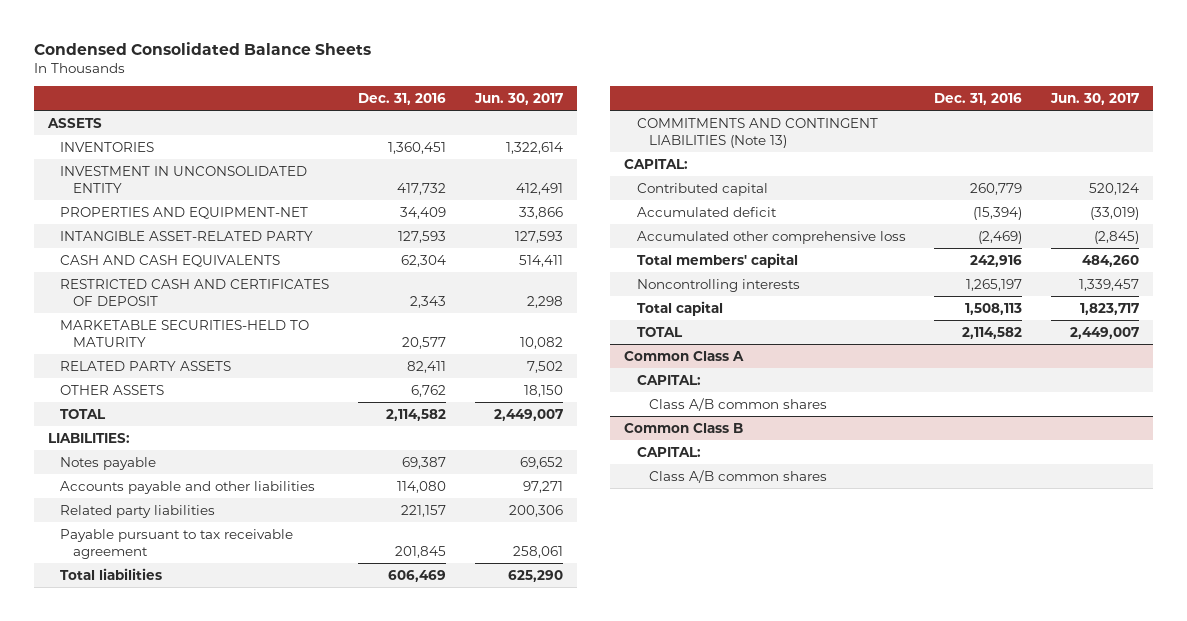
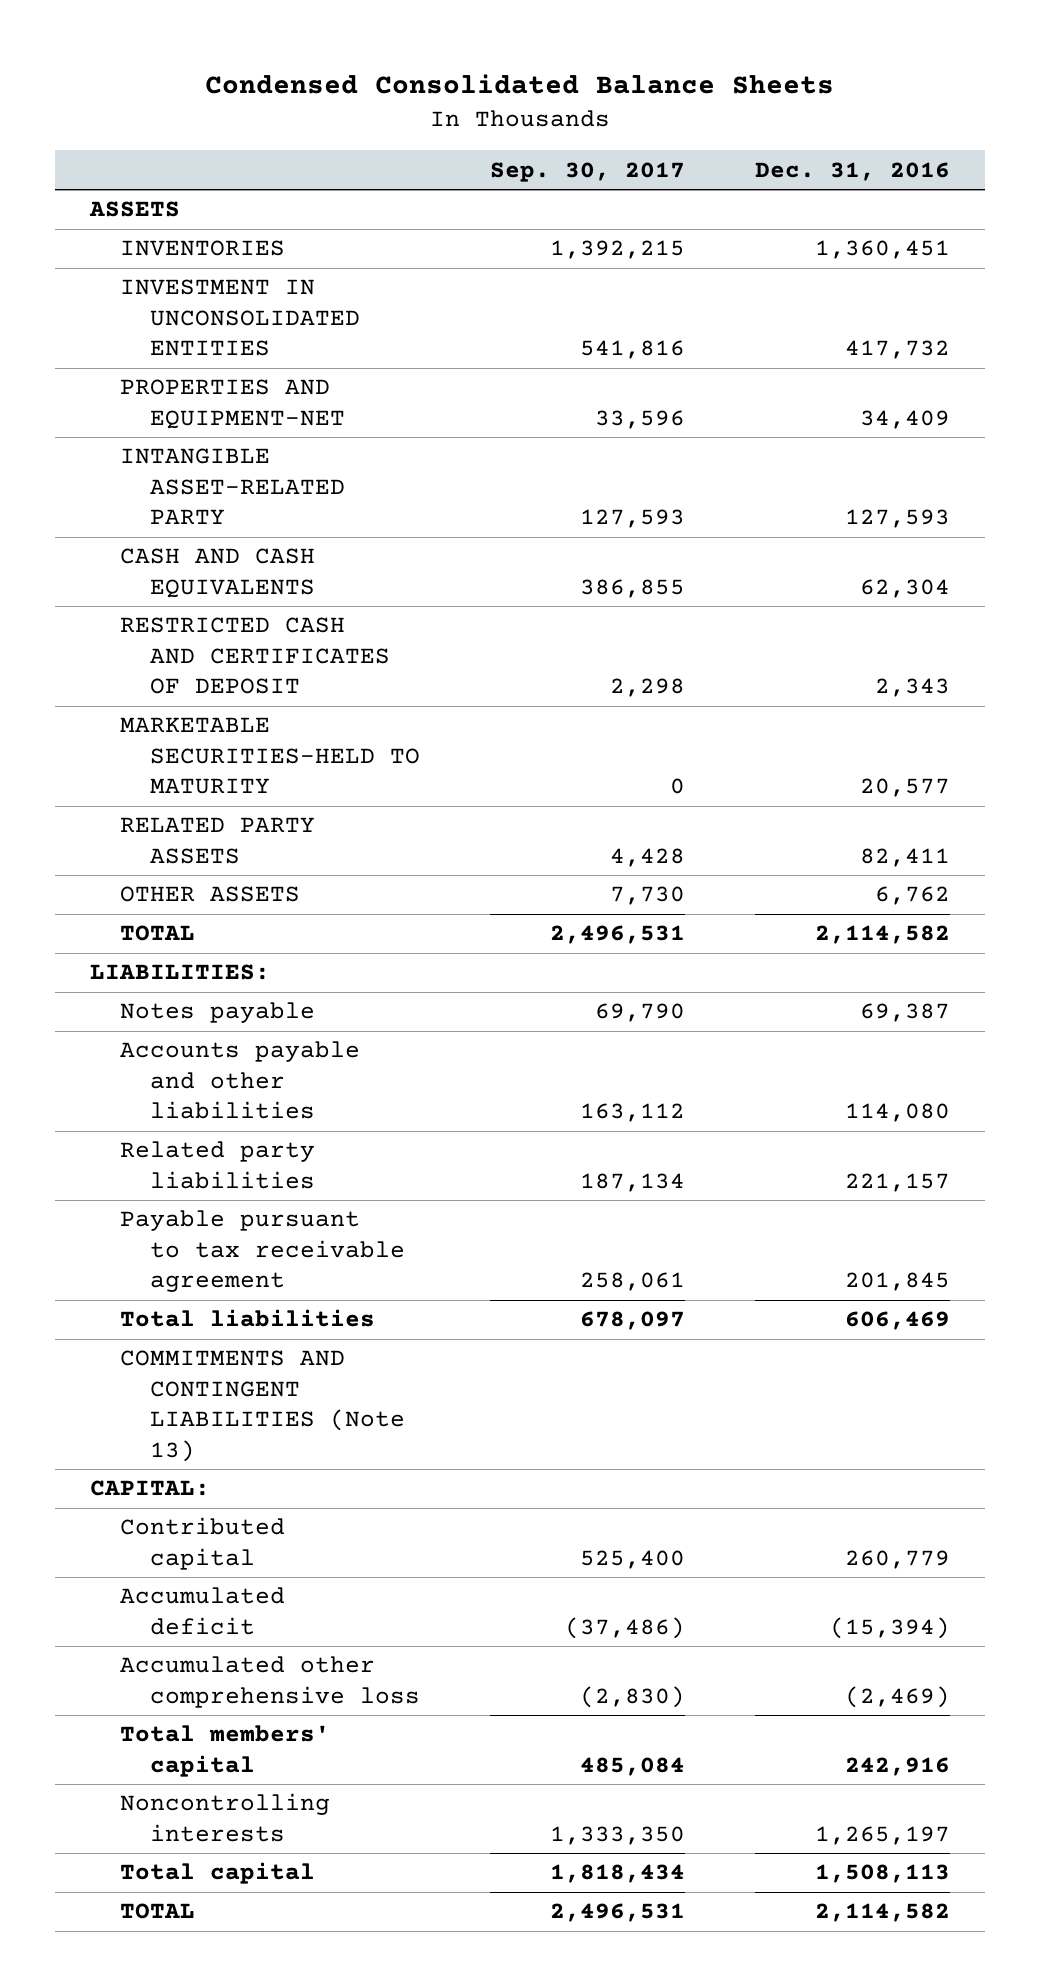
- | Dec. 31, 2016 | Jun. 30, 2017
+ | Sep. 30, 2017 | Dec. 31, 2016
- INVESTMENT IN UNCONSOLIDATED ENTITY | 417,732 | 412,491
+ INVESTMENT IN UNCONSOLIDATED ENTITIES | 541,816 | 417,732
- Common Class A
- CAPITAL:
- Class A/B common shares
- Common Class B
- CAPITAL:
- Class A/B common shares

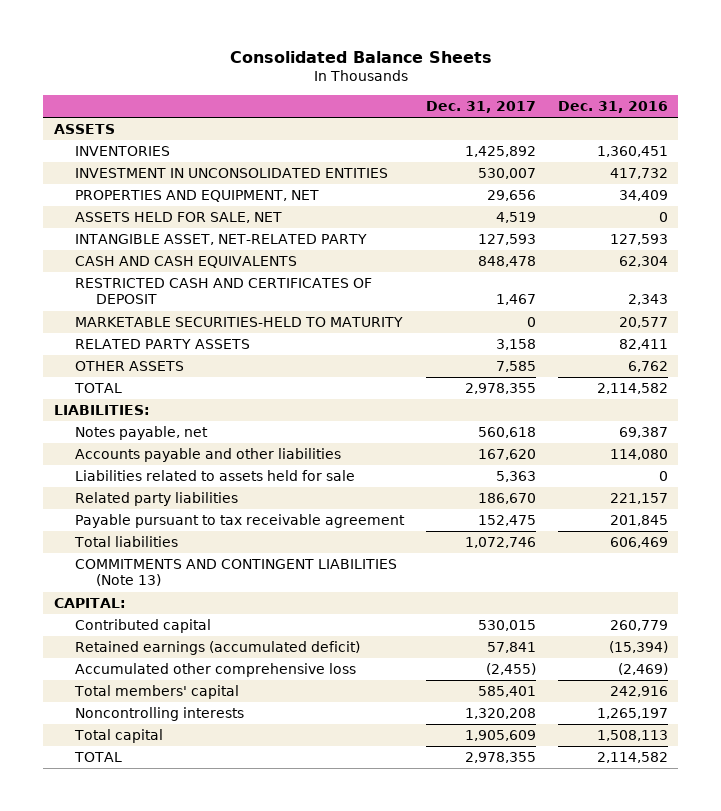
- Condensed Consolidated Balance Sheets
+ Consolidated Balance Sheets
- | Sep. 30, 2017 | Dec. 31, 2016
+ | Dec. 31, 2017 | Dec. 31, 2016
- PROPERTIES AND EQUIPMENT-NET | 33,596 | 34,409
- INTANGIBLE ASSET-RELATED PARTY | 127,593 | 127,593
+ PROPERTIES AND EQUIPMENT, NET | 29,656 | 34,409
+ ASSETS HELD FOR SALE, NET | 4,519 | 0
+ INTANGIBLE ASSET, NET-RELATED PARTY | 127,593 | 127,593
- Notes payable | 69,790 | 69,387
+ Notes payable, net | 560,618 | 69,387
+ Liabilities related to assets held for sale | 5,363 | 0
- Accumulated deficit | (37,486) | (15,394)
+ Retained earnings (accumulated deficit) | 57,841 | (15,394)

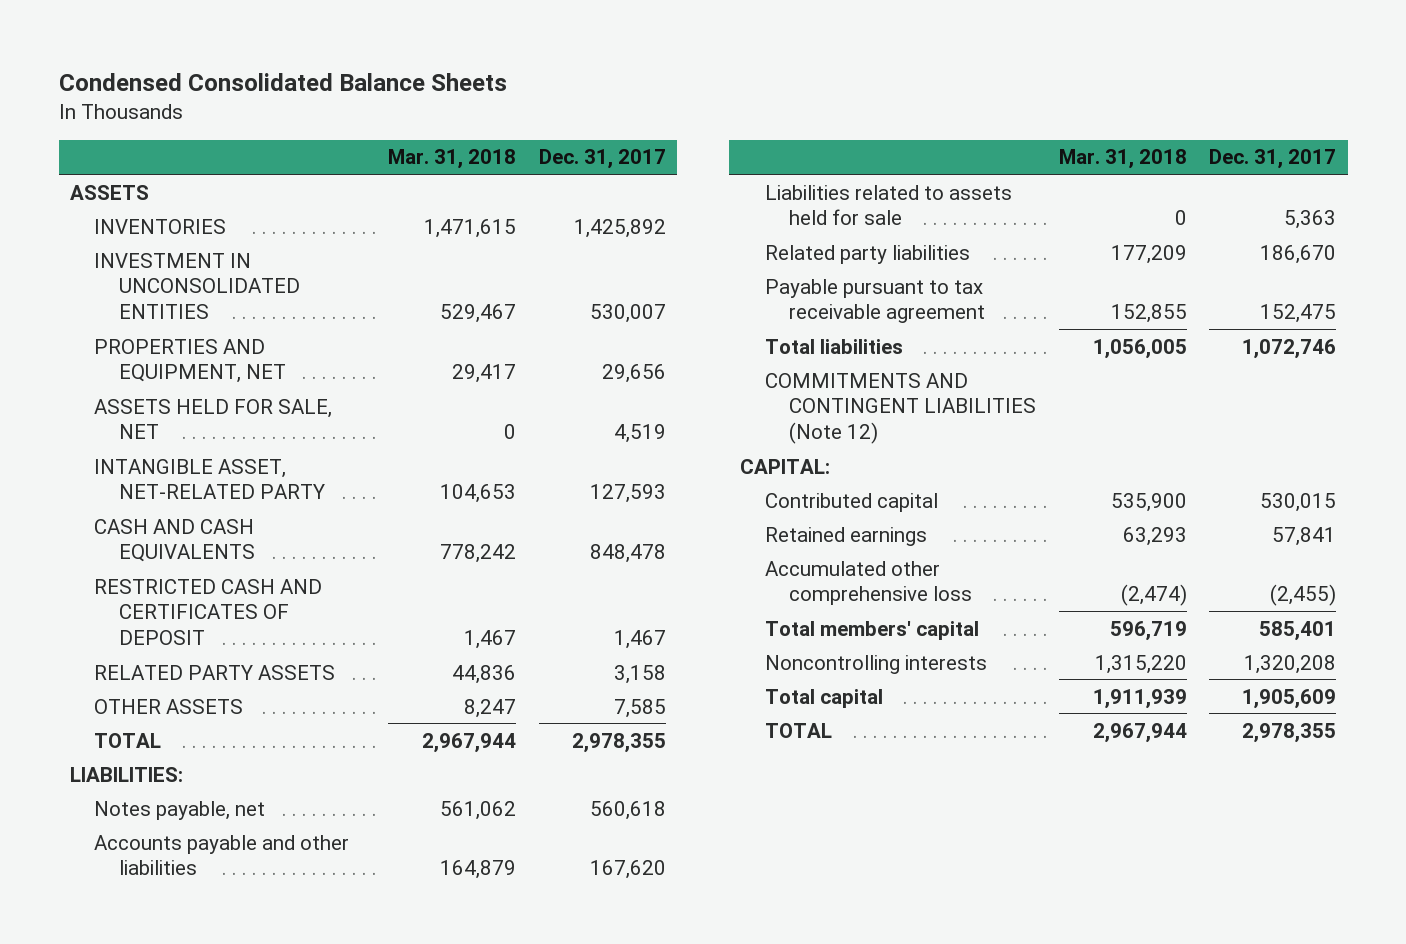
- Consolidated Balance Sheets
+ Condensed Consolidated Balance Sheets
- | Dec. 31, 2017 | Dec. 31, 2016
+ | Mar. 31, 2018 | Dec. 31, 2017
- MARKETABLE SECURITIES-HELD TO MATURITY | 0 | 20,577
- COMMITMENTS AND CONTINGENT LIABILITIES (Note 13)
+ COMMITMENTS AND CONTINGENT LIABILITIES (Note 12)
- Retained earnings (accumulated deficit) | 57,841 | (15,394)
+ Retained earnings | 63,293 | 57,841

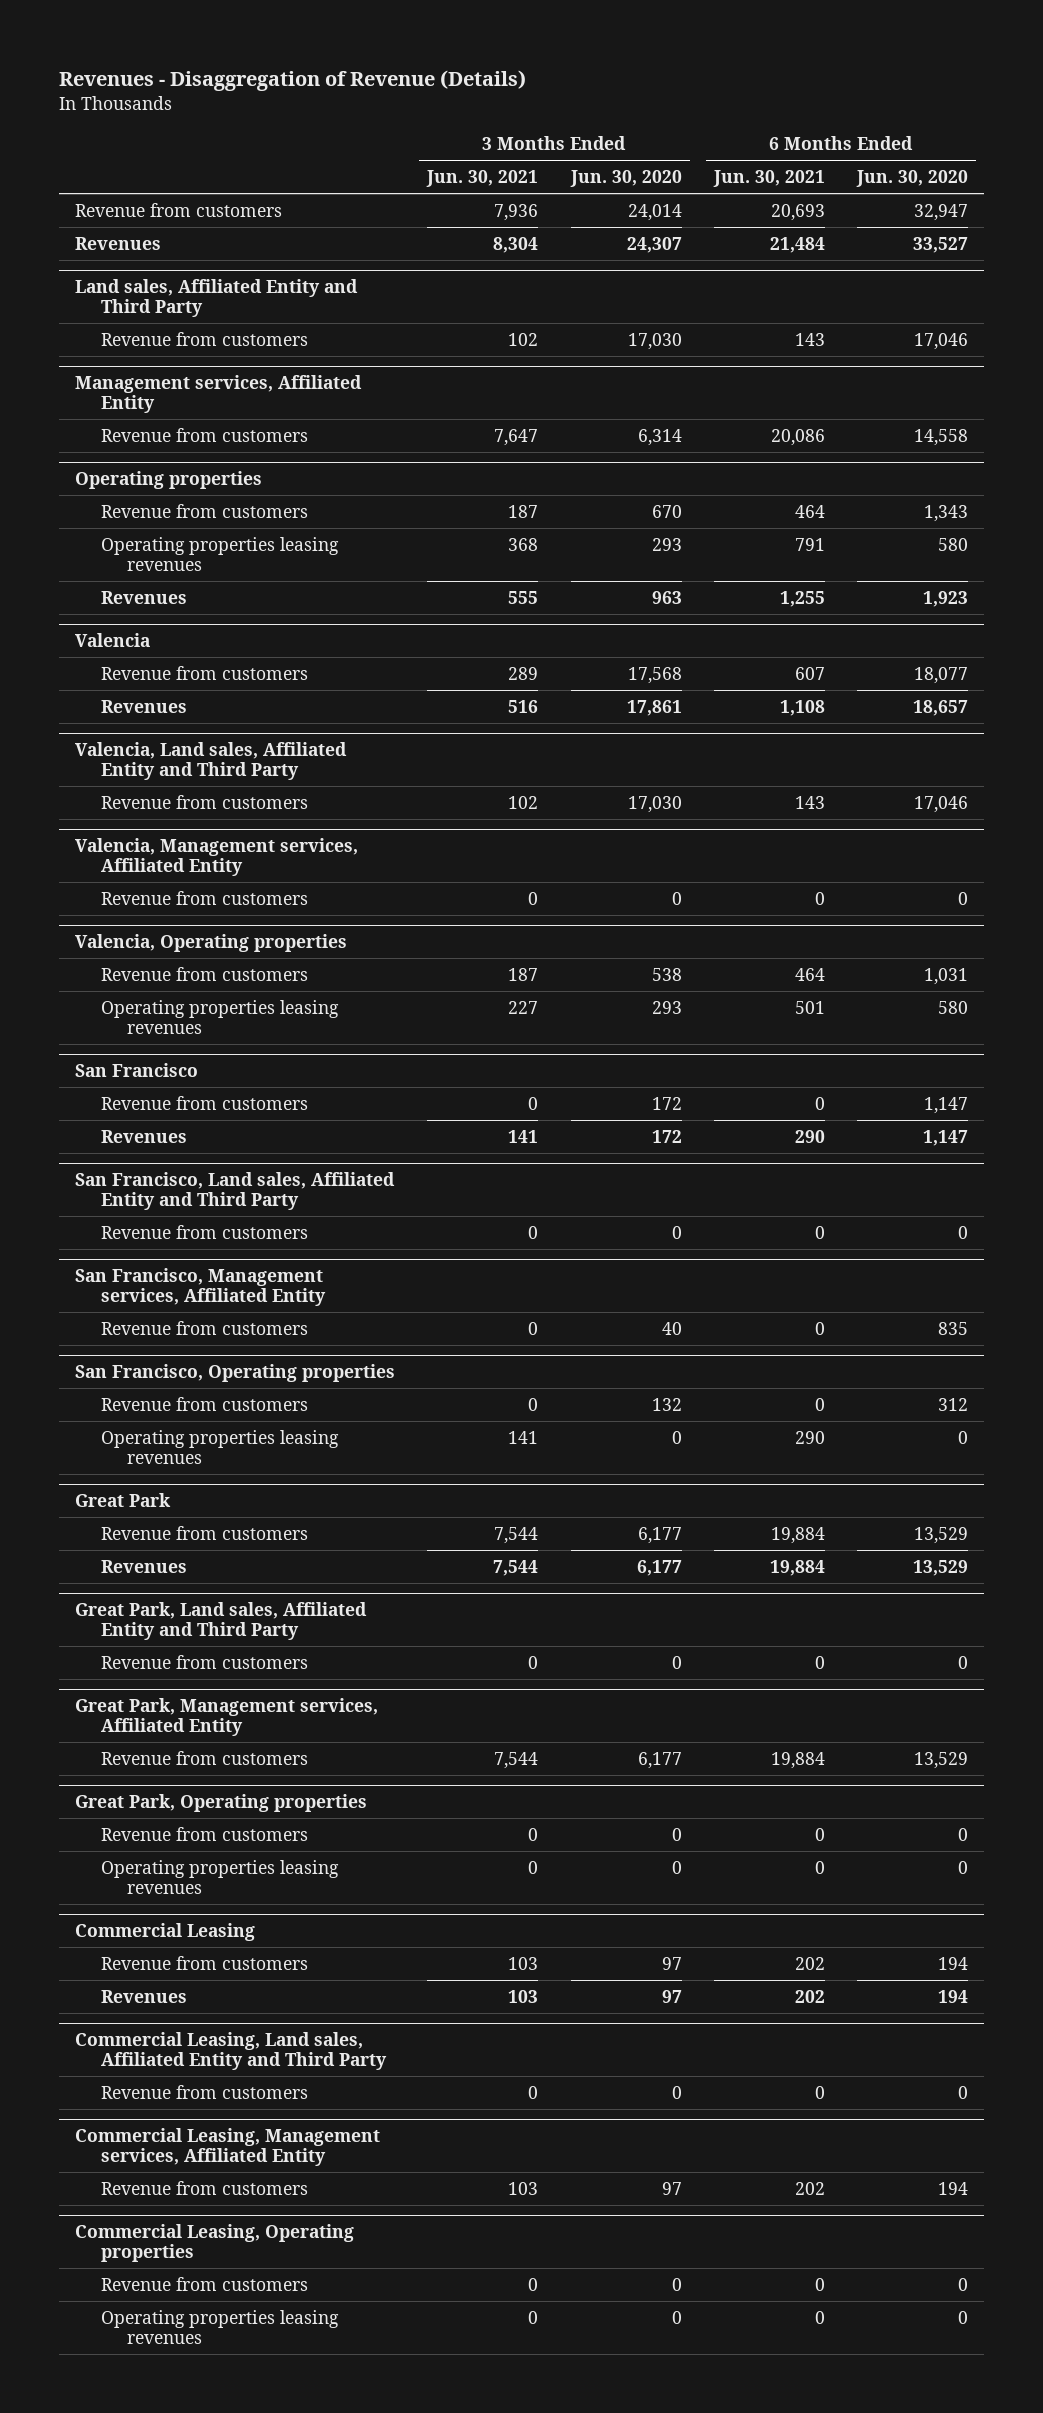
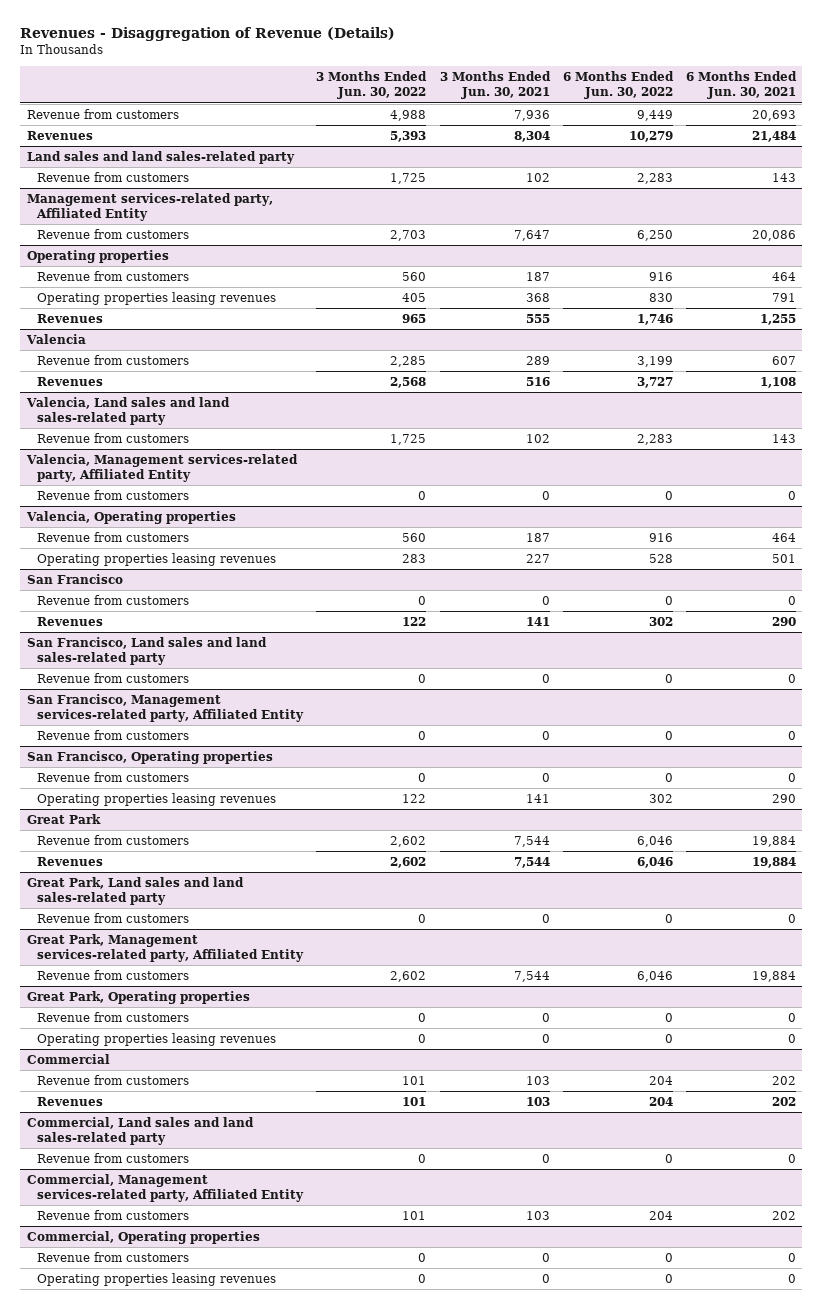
- | 3 Months Ended Jun. 30, 2021 | 3 Months Ended Jun. 30, 2020 | 6 Months Ended Jun. 30, 2021 | 6 Months Ended Jun. 30, 2020
+ | 3 Months Ended Jun. 30, 2022 | 3 Months Ended Jun. 30, 2021 | 6 Months Ended Jun. 30, 2022 | 6 Months Ended Jun. 30, 2021
- Land sales, Affiliated Entity and Third Party
+ Land sales and land sales-related party
- Management services, Affiliated Entity
+ Management services-related party, Affiliated Entity
- Valencia, Land sales, Affiliated Entity and Third Party
+ Valencia, Land sales and land sales-related party
- Valencia, Management services, Affiliated Entity
+ Valencia, Management services-related party, Affiliated Entity
- San Francisco, Land sales, Affiliated Entity and Third Party
+ San Francisco, Land sales and land sales-related party
- San Francisco, Management services, Affiliated Entity
+ San Francisco, Management services-related party, Affiliated Entity
- Great Park, Land sales, Affiliated Entity and Third Party
+ Great Park, Land sales and land sales-related party
- Great Park, Management services, Affiliated Entity
+ Great Park, Management services-related party, Affiliated Entity
- Commercial Leasing
+ Commercial
- Commercial Leasing, Land sales, Affiliated Entity and Third Party
+ Commercial, Land sales and land sales-related party
- Commercial Leasing, Management services, Affiliated Entity
+ Commercial, Management services-related party, Affiliated Entity
- Commercial Leasing, Operating properties
+ Commercial, Operating properties

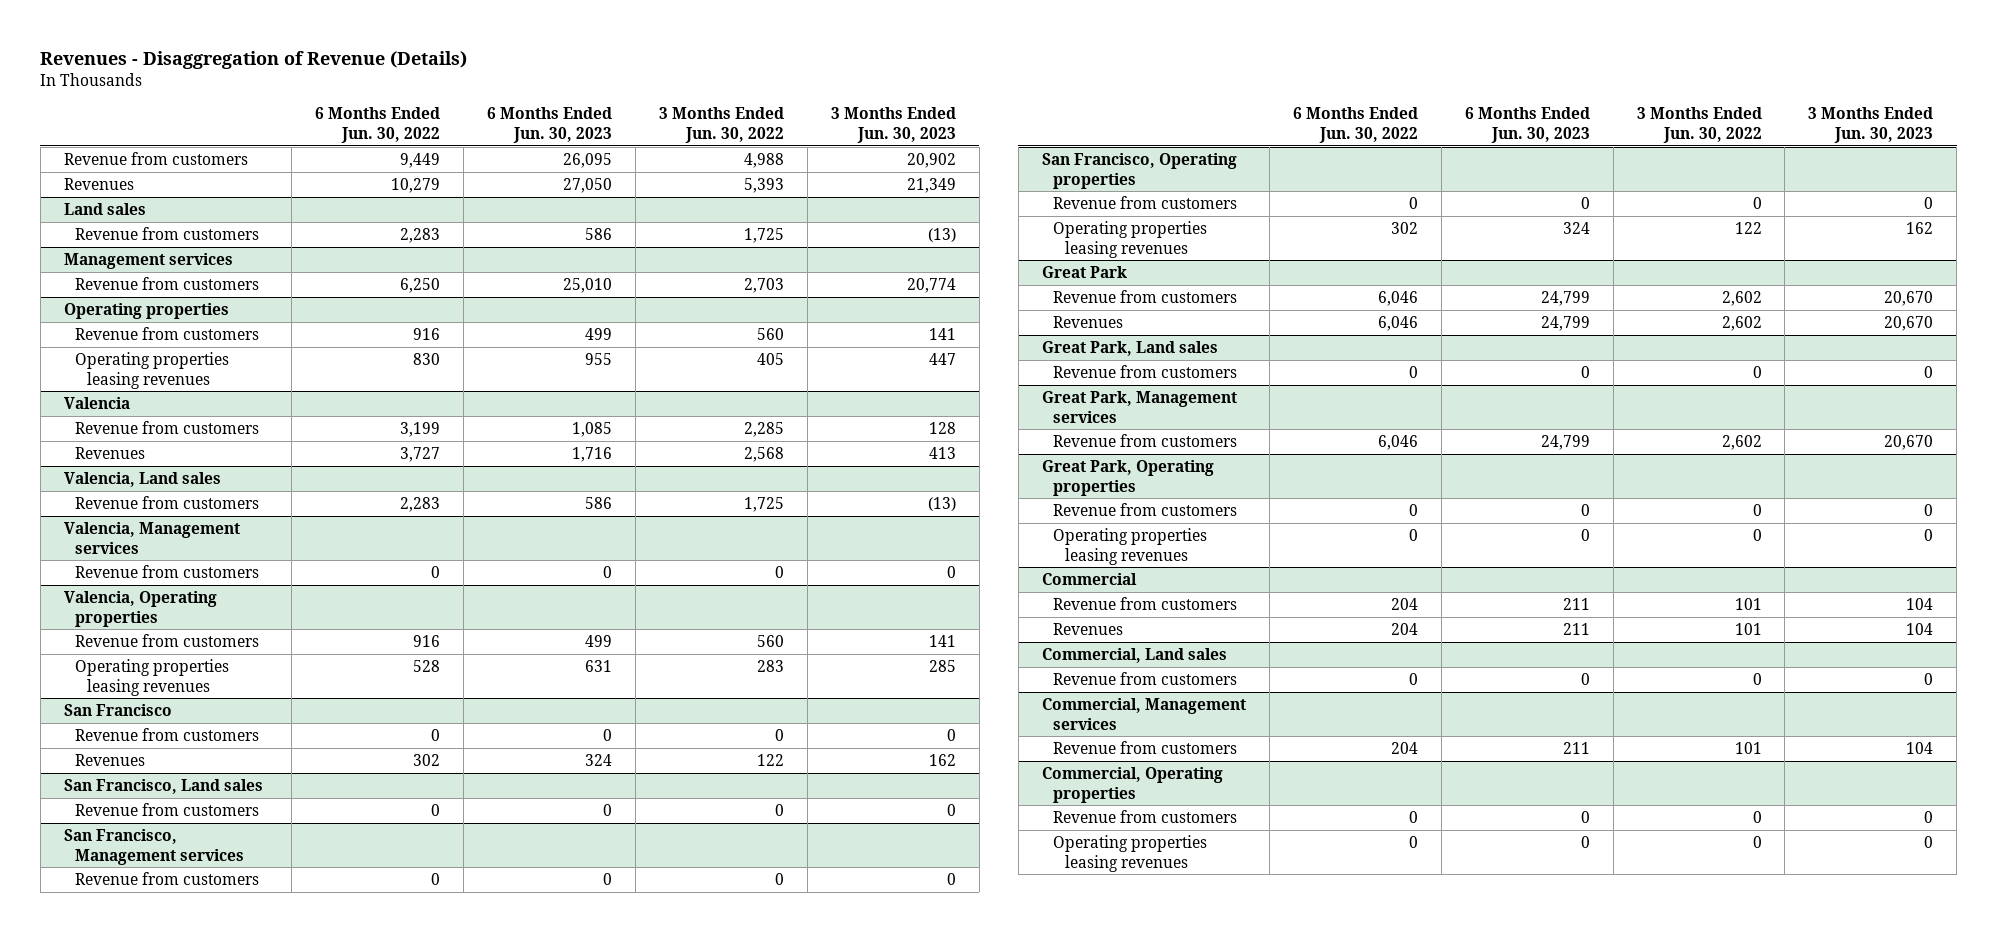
- | 3 Months Ended Jun. 30, 2022 | 3 Months Ended Jun. 30, 2021 | 6 Months Ended Jun. 30, 2022 | 6 Months Ended Jun. 30, 2021
+ | 6 Months Ended Jun. 30, 2022 | 6 Months Ended Jun. 30, 2023 | 3 Months Ended Jun. 30, 2022 | 3 Months Ended Jun. 30, 2023
- Land sales and land sales-related party
+ Land sales
- Management services-related party, Affiliated Entity
+ Management services
@ Operating properties
- Revenues | 965 | 555 | 1,746 | 1,255
- Valencia, Land sales and land sales-related party
+ Valencia, Land sales
- Valencia, Management services-related party, Affiliated Entity
+ Valencia, Management services
- San Francisco, Land sales and land sales-related party
+ San Francisco, Land sales
- San Francisco, Management services-related party, Affiliated Entity
+ San Francisco, Management services
- Great Park, Land sales and land sales-related party
+ Great Park, Land sales
- Great Park, Management services-related party, Affiliated Entity
+ Great Park, Management services
- Commercial, Land sales and land sales-related party
+ Commercial, Land sales
- Commercial, Management services-related party, Affiliated Entity
+ Commercial, Management services

